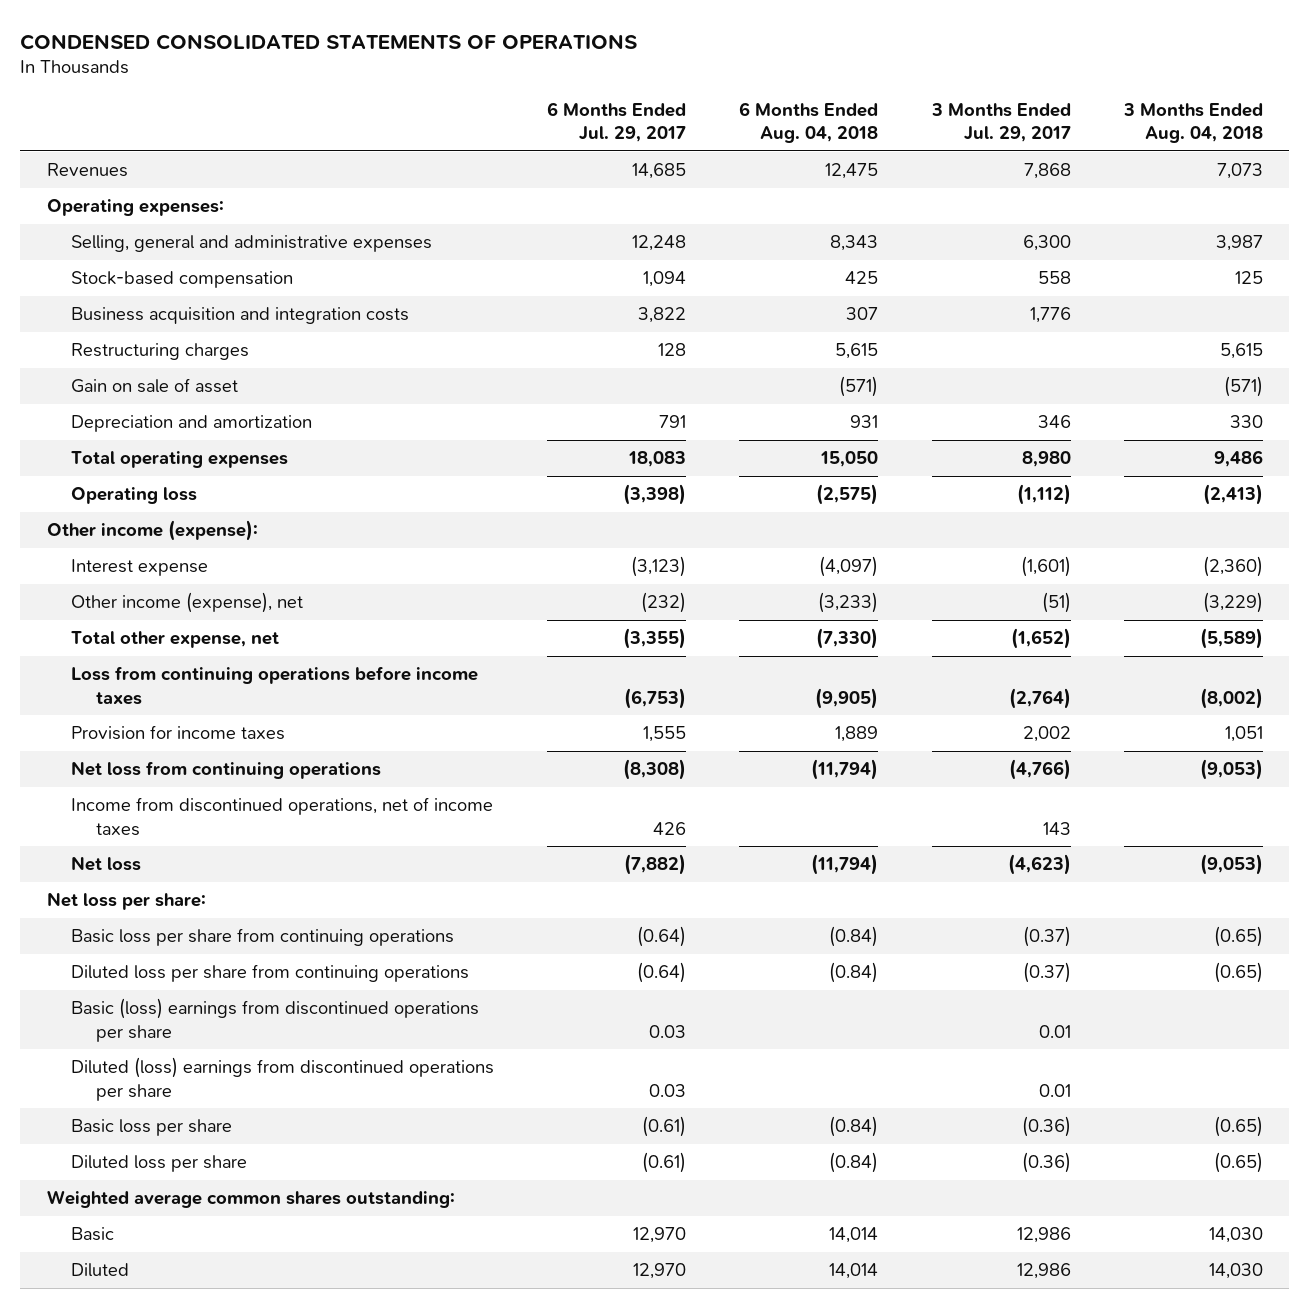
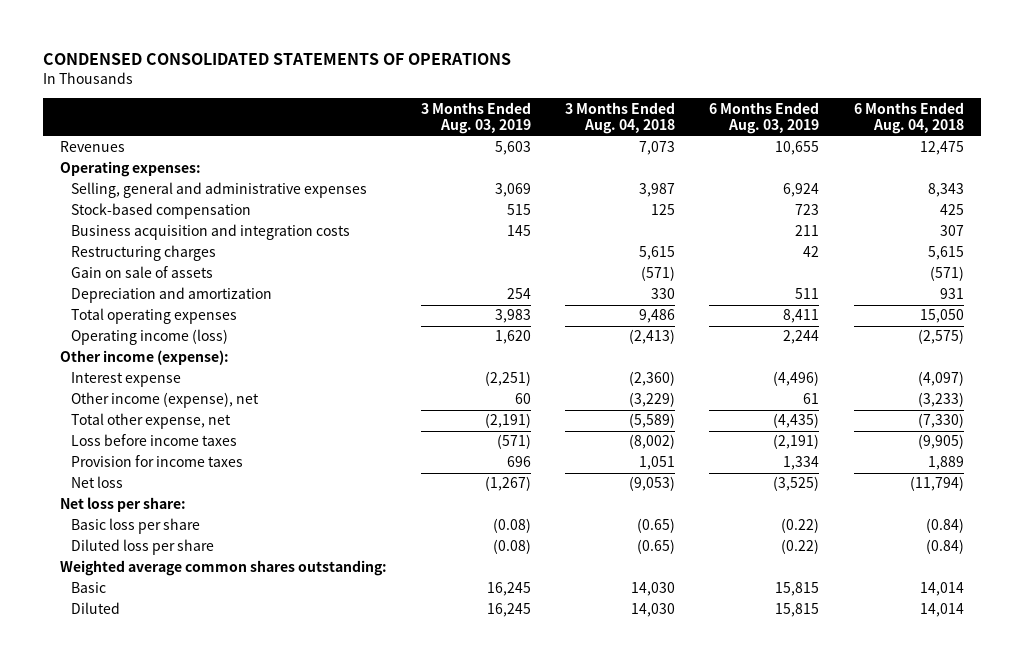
- | 6 Months Ended Jul. 29, 2017 | 6 Months Ended Aug. 04, 2018 | 3 Months Ended Jul. 29, 2017 | 3 Months Ended Aug. 04, 2018
+ | 3 Months Ended Aug. 03, 2019 | 3 Months Ended Aug. 04, 2018 | 6 Months Ended Aug. 03, 2019 | 6 Months Ended Aug. 04, 2018
- Gain on sale of asset | | (571) | | (571)
+ Gain on sale of assets | | (571) | | (571)
- Operating loss | (3,398) | (2,575) | (1,112) | (2,413)
+ Operating income (loss) | 1,620 | (2,413) | 2,244 | (2,575)
- Loss from continuing operations before income taxes | (6,753) | (9,905) | (2,764) | (8,002)
+ Loss before income taxes | (571) | (8,002) | (2,191) | (9,905)
- Net loss from continuing operations | (8,308) | (11,794) | (4,766) | (9,053)
- Income from discontinued operations, net of income taxes | 426 | | 143 |
- Basic loss per share from continuing operations | (0.64) | (0.84) | (0.37) | (0.65)
- Diluted loss per share from continuing operations | (0.64) | (0.84) | (0.37) | (0.65)
- Basic (loss) earnings from discontinued operations per share | 0.03 | | 0.01 |
- Diluted (loss) earnings from discontinued operations per share | 0.03 | | 0.01 |

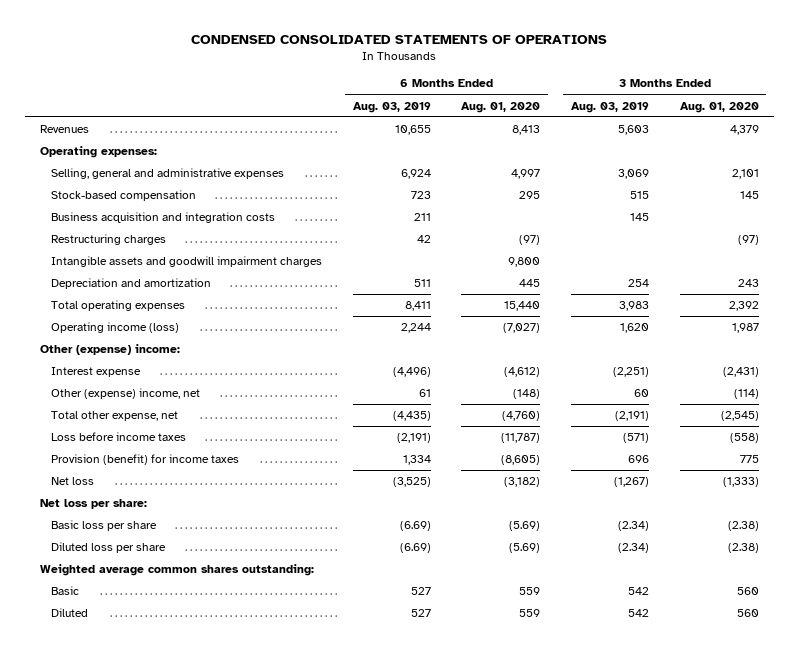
- | 3 Months Ended Aug. 03, 2019 | 3 Months Ended Aug. 04, 2018 | 6 Months Ended Aug. 03, 2019 | 6 Months Ended Aug. 04, 2018
+ | 6 Months Ended Aug. 03, 2019 | 6 Months Ended Aug. 01, 2020 | 3 Months Ended Aug. 03, 2019 | 3 Months Ended Aug. 01, 2020
- Gain on sale of assets | | (571) | | (571)
+ Intangible assets and goodwill impairment charges | | 9,800 | |
- Other income (expense):
+ Other (expense) income:
- Other income (expense), net | 60 | (3,229) | 61 | (3,233)
+ Other (expense) income, net | 61 | (148) | 60 | (114)
- Provision for income taxes | 696 | 1,051 | 1,334 | 1,889
+ Provision (benefit) for income taxes | 1,334 | (8,605) | 696 | 775
- Basic loss per share | (0.08) | (0.65) | (0.22) | (0.84)
- Diluted loss per share | (0.08) | (0.65) | (0.22) | (0.84)
+ Basic loss per share | (6.69) | (5.69) | (2.34) | (2.38)
+ Diluted loss per share | (6.69) | (5.69) | (2.34) | (2.38)
- Basic | 16,245 | 14,030 | 15,815 | 14,014
- Diluted | 16,245 | 14,030 | 15,815 | 14,014
+ Basic | 527 | 559 | 542 | 560
+ Diluted | 527 | 559 | 542 | 560

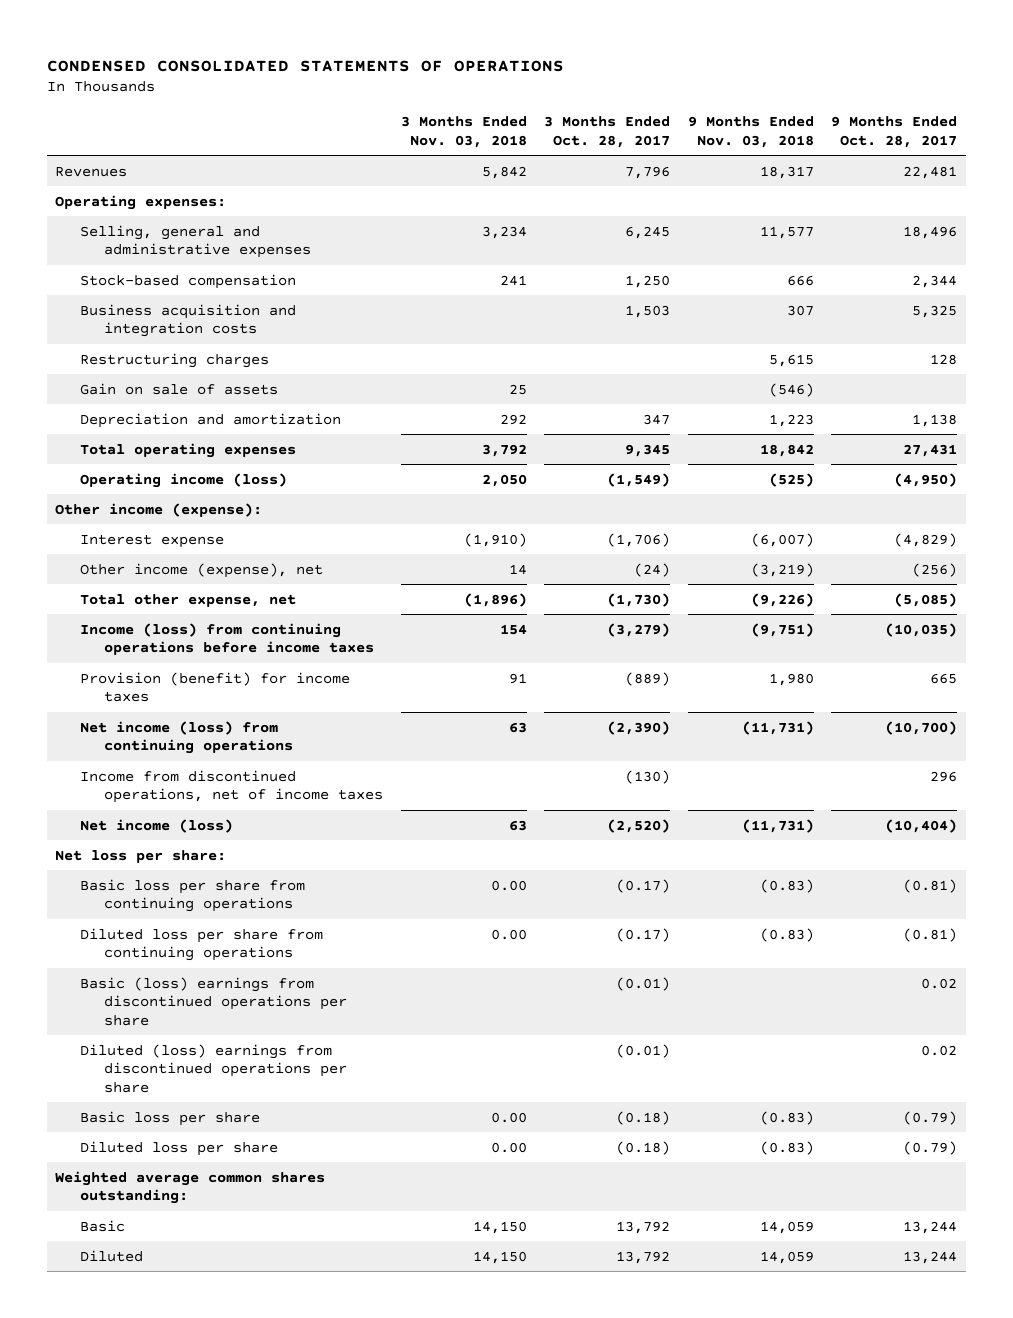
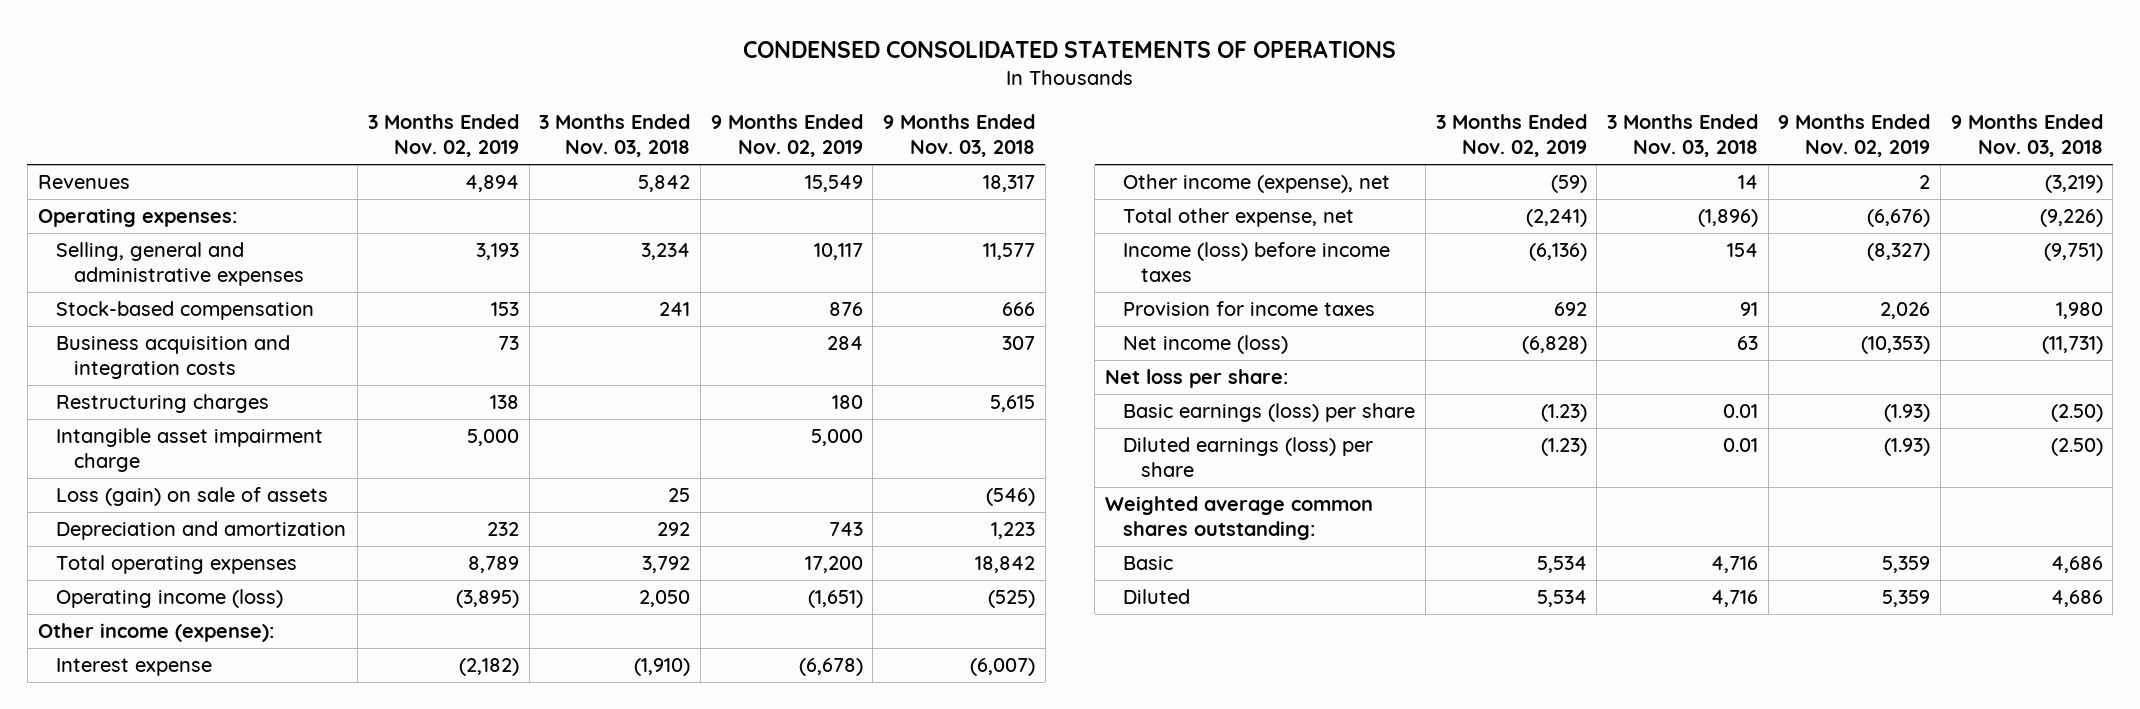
- | 3 Months Ended Nov. 03, 2018 | 3 Months Ended Oct. 28, 2017 | 9 Months Ended Nov. 03, 2018 | 9 Months Ended Oct. 28, 2017
+ | 3 Months Ended Nov. 02, 2019 | 3 Months Ended Nov. 03, 2018 | 9 Months Ended Nov. 02, 2019 | 9 Months Ended Nov. 03, 2018
- Gain on sale of assets | 25 | | (546) |
+ Intangible asset impairment charge | 5,000 | | 5,000 |
+ Loss (gain) on sale of assets | | 25 | | (546)
- Income (loss) from continuing operations before income taxes | 154 | (3,279) | (9,751) | (10,035)
- Provision (benefit) for income taxes | 91 | (889) | 1,980 | 665
- Net income (loss) from continuing operations | 63 | (2,390) | (11,731) | (10,700)
- Income from discontinued operations, net of income taxes | | (130) | | 296
+ Income (loss) before income taxes | (6,136) | 154 | (8,327) | (9,751)
+ Provision for income taxes | 692 | 91 | 2,026 | 1,980
- Basic loss per share from continuing operations | 0.00 | (0.17) | (0.83) | (0.81)
- Diluted loss per share from continuing operations | 0.00 | (0.17) | (0.83) | (0.81)
- Basic (loss) earnings from discontinued operations per share | | (0.01) | | 0.02
- Diluted (loss) earnings from discontinued operations per share | | (0.01) | | 0.02
- Basic loss per share | 0.00 | (0.18) | (0.83) | (0.79)
- Diluted loss per share | 0.00 | (0.18) | (0.83) | (0.79)
+ Basic earnings (loss) per share | (1.23) | 0.01 | (1.93) | (2.50)
+ Diluted earnings (loss) per share | (1.23) | 0.01 | (1.93) | (2.50)
- Basic | 14,150 | 13,792 | 14,059 | 13,244
- Diluted | 14,150 | 13,792 | 14,059 | 13,244
+ Basic | 5,534 | 4,716 | 5,359 | 4,686
+ Diluted | 5,534 | 4,716 | 5,359 | 4,686

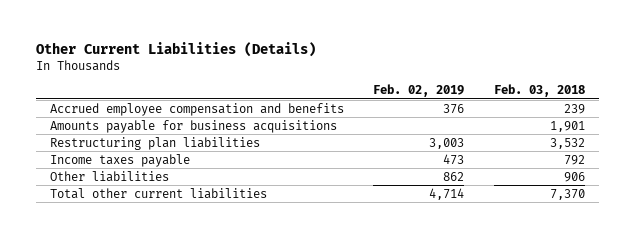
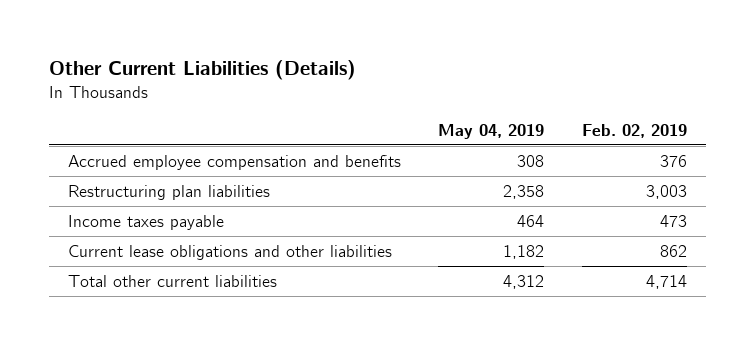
- | Feb. 02, 2019 | Feb. 03, 2018
+ | May 04, 2019 | Feb. 02, 2019
- Amounts payable for business acquisitions | | 1,901
- Other liabilities | 862 | 906
+ Current lease obligations and other liabilities | 1,182 | 862

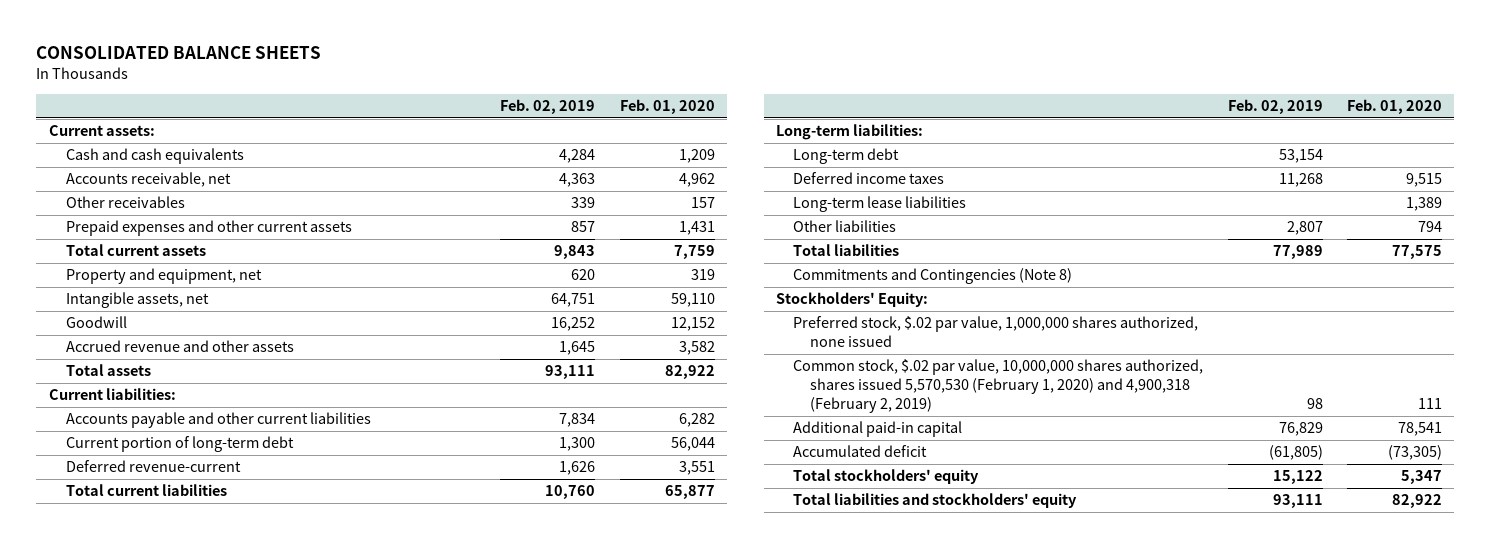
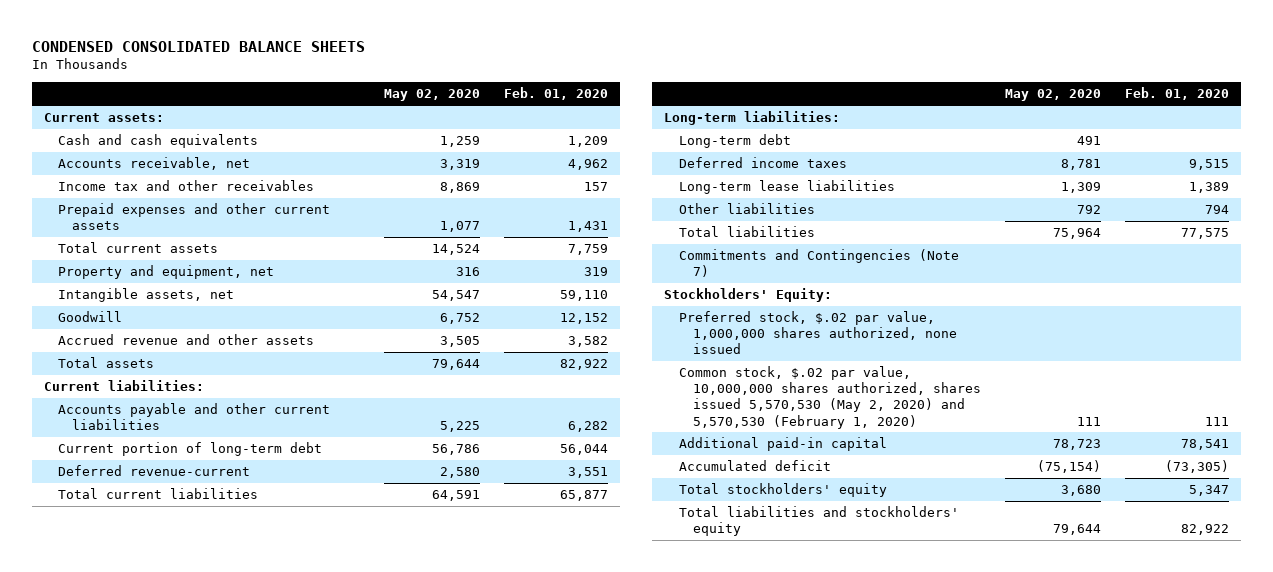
- CONSOLIDATED BALANCE SHEETS
+ CONDENSED CONSOLIDATED BALANCE SHEETS
- | Feb. 02, 2019 | Feb. 01, 2020
+ | May 02, 2020 | Feb. 01, 2020
- Other receivables | 339 | 157
+ Income tax and other receivables | 8,869 | 157
- Commitments and Contingencies (Note 8)
+ Commitments and Contingencies (Note 7)
- Common stock, $.02 par value, 10,000,000 shares authorized, shares issued 5,570,530 (February 1, 2020) and 4,900,318 (February 2, 2019) | 98 | 111
+ Common stock, $.02 par value, 10,000,000 shares authorized, shares issued 5,570,530 (May 2, 2020) and 5,570,530 (February 1, 2020) | 111 | 111

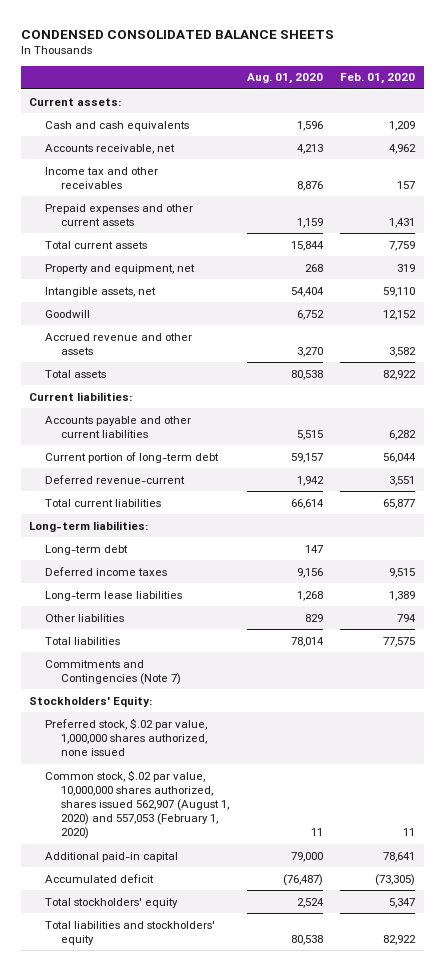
- | May 02, 2020 | Feb. 01, 2020
+ | Aug. 01, 2020 | Feb. 01, 2020
- Common stock, $.02 par value, 10,000,000 shares authorized, shares issued 5,570,530 (May 2, 2020) and 5,570,530 (February 1, 2020) | 111 | 111
- Additional paid-in capital | 78,723 | 78,541
+ Common stock, $.02 par value, 10,000,000 shares authorized, shares issued 562,907 (August 1, 2020) and 557,053 (February 1, 2020) | 11 | 11
+ Additional paid-in capital | 79,000 | 78,641

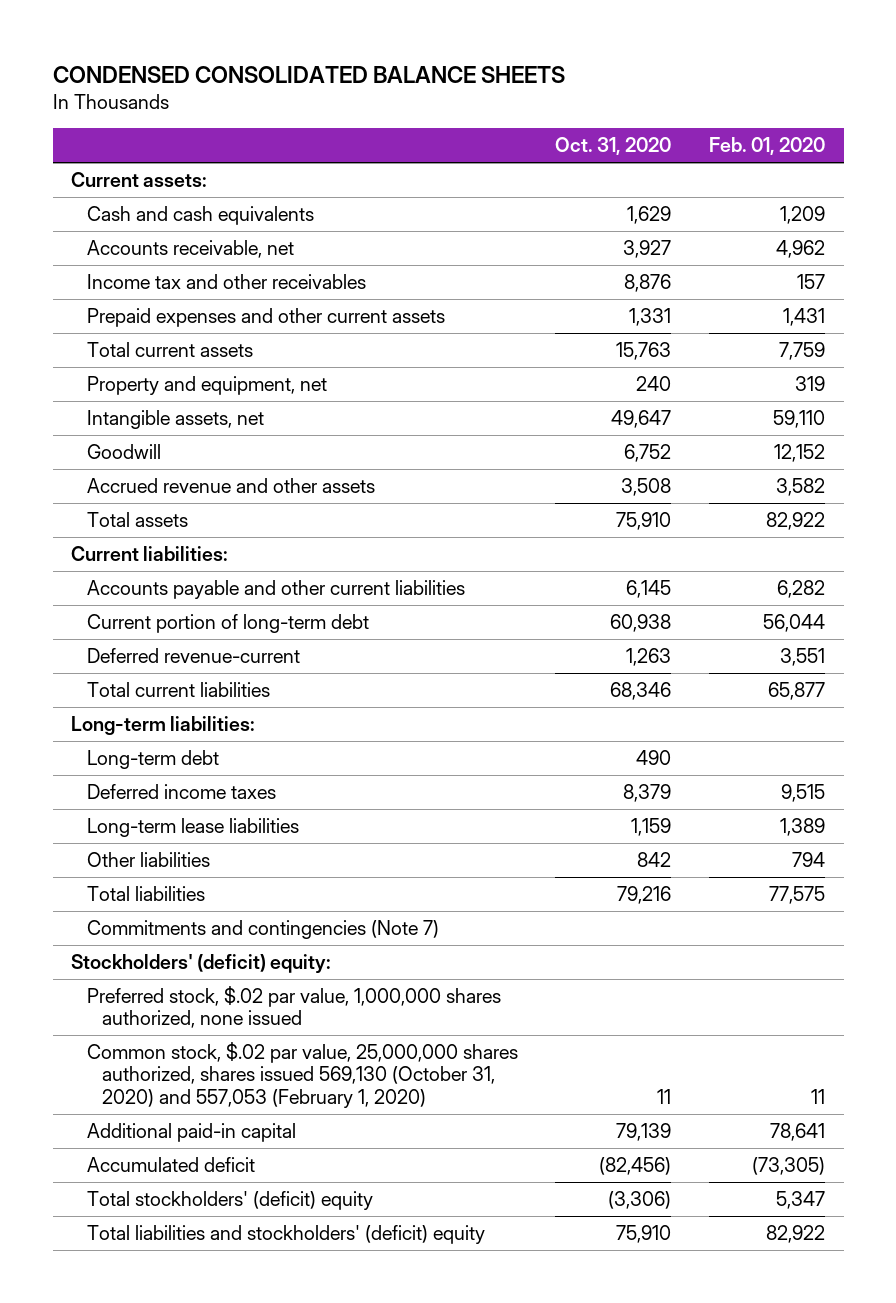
- | Aug. 01, 2020 | Feb. 01, 2020
+ | Oct. 31, 2020 | Feb. 01, 2020
- Commitments and Contingencies (Note 7)
- Stockholders' Equity:
+ Commitments and contingencies (Note 7)
+ Stockholders' (deficit) equity:
- Common stock, $.02 par value, 10,000,000 shares authorized, shares issued 562,907 (August 1, 2020) and 557,053 (February 1, 2020) | 11 | 11
+ Common stock, $.02 par value, 25,000,000 shares authorized, shares issued 569,130 (October 31, 2020) and 557,053 (February 1, 2020) | 11 | 11
- Total stockholders' equity | 2,524 | 5,347
- Total liabilities and stockholders' equity | 80,538 | 82,922
+ Total stockholders' (deficit) equity | (3,306) | 5,347
+ Total liabilities and stockholders' (deficit) equity | 75,910 | 82,922

